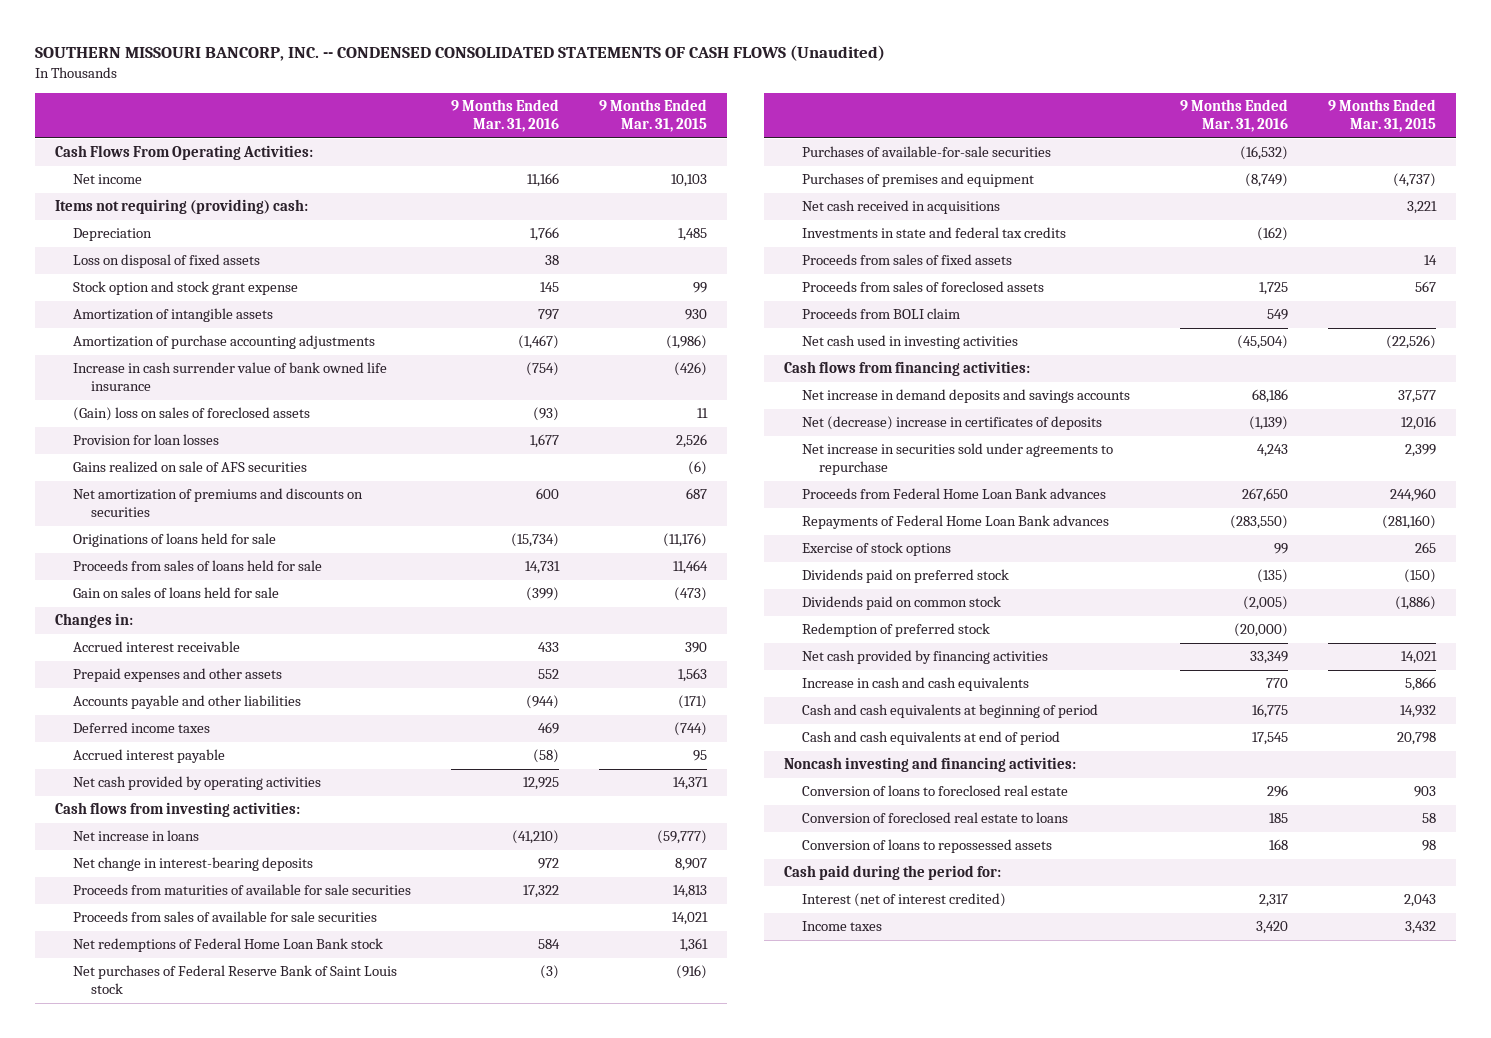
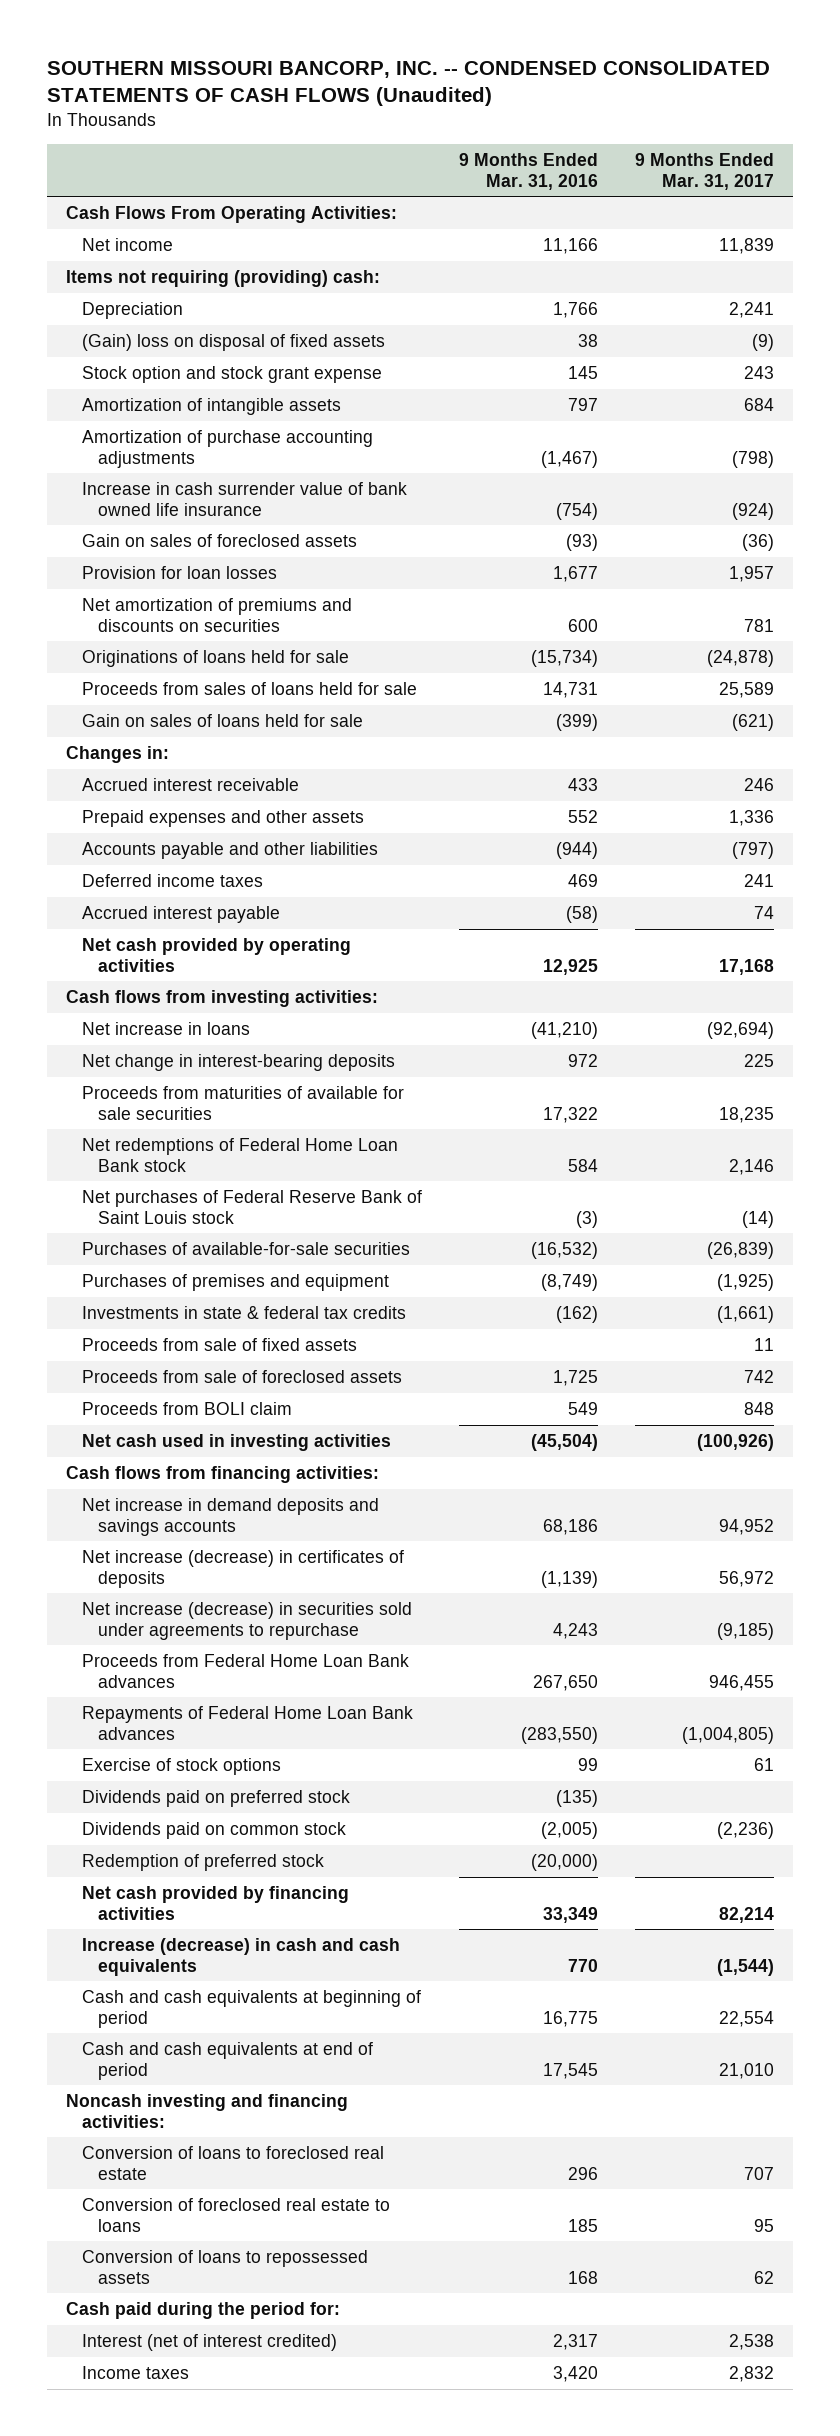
- | 9 Months Ended Mar. 31, 2016 | 9 Months Ended Mar. 31, 2015
+ | 9 Months Ended Mar. 31, 2016 | 9 Months Ended Mar. 31, 2017
- Loss on disposal of fixed assets | 38 |
+ (Gain) loss on disposal of fixed assets | 38 | (9)
- (Gain) loss on sales of foreclosed assets | (93) | 11
+ Gain on sales of foreclosed assets | (93) | (36)
- Gains realized on sale of AFS securities | | (6)
- Proceeds from sales of available for sale securities | | 14,021
- Net cash received in acquisitions | | 3,221
- Investments in state and federal tax credits | (162) |
- Proceeds from sales of fixed assets | | 14
- Proceeds from sales of foreclosed assets | 1,725 | 567
+ Investments in state & federal tax credits | (162) | (1,661)
+ Proceeds from sale of fixed assets | | 11
+ Proceeds from sale of foreclosed assets | 1,725 | 742
- Net (decrease) increase in certificates of deposits | (1,139) | 12,016
- Net increase in securities sold under agreements to repurchase | 4,243 | 2,399
+ Net increase (decrease) in certificates of deposits | (1,139) | 56,972
+ Net increase (decrease) in securities sold under agreements to repurchase | 4,243 | (9,185)
- Increase in cash and cash equivalents | 770 | 5,866
+ Increase (decrease) in cash and cash equivalents | 770 | (1,544)

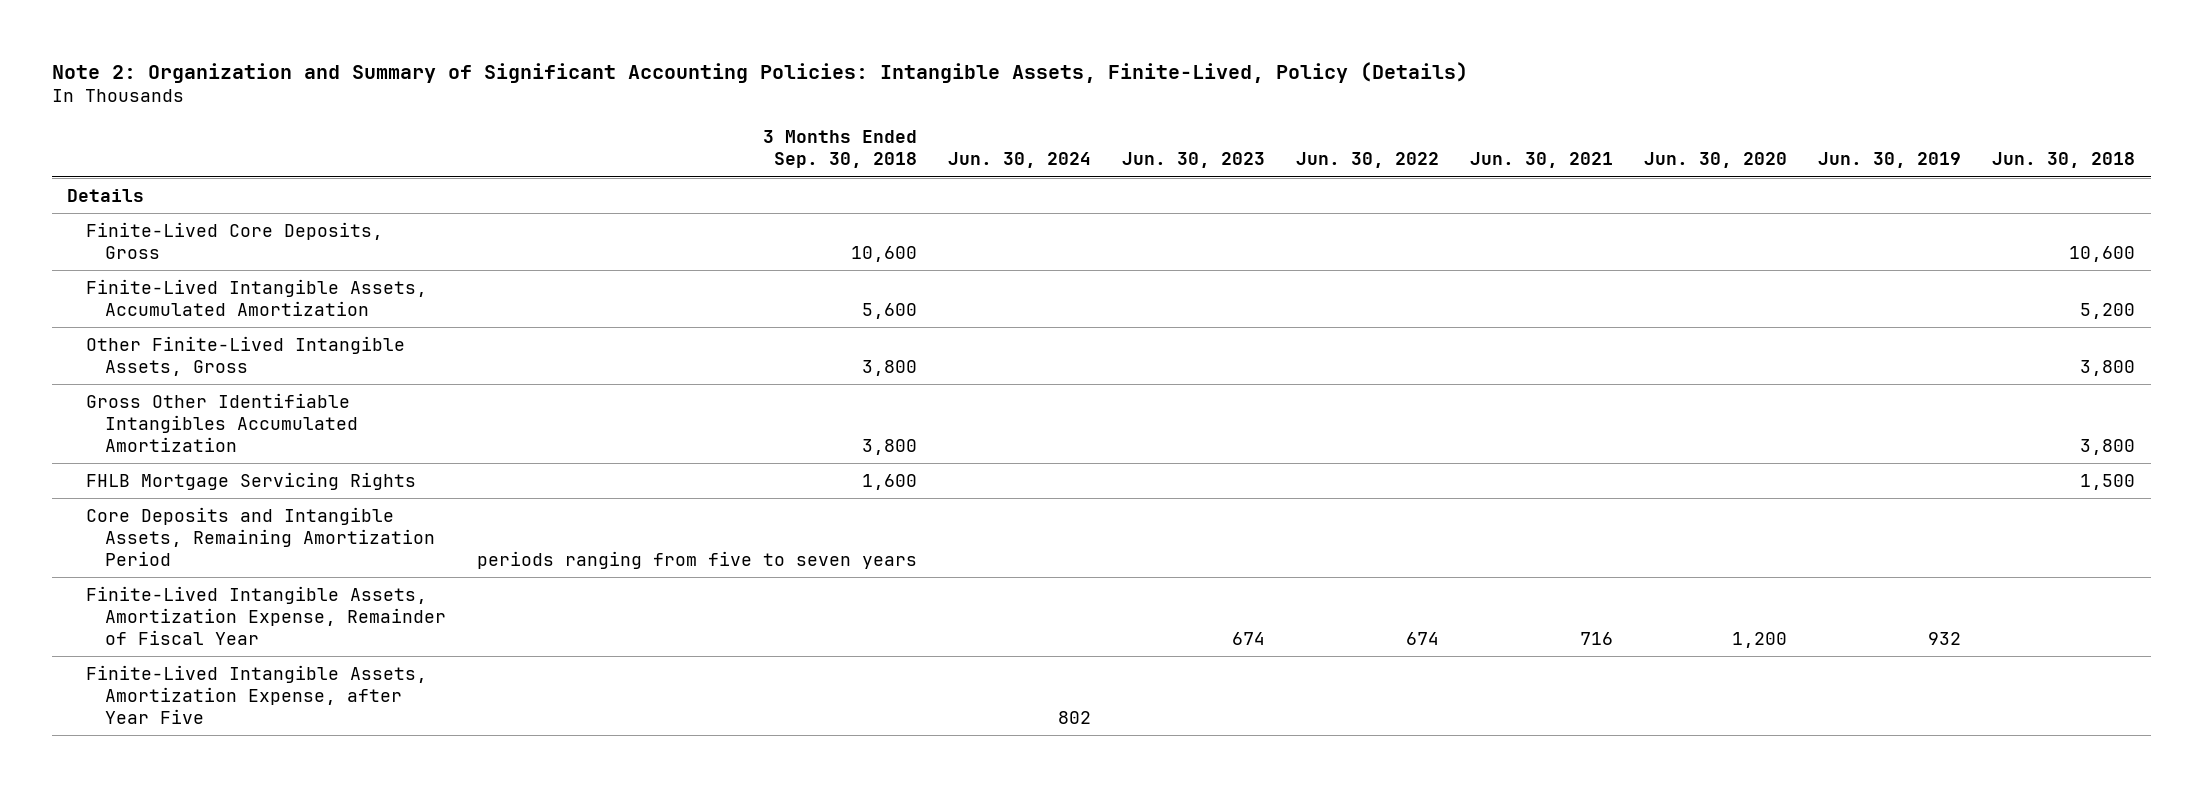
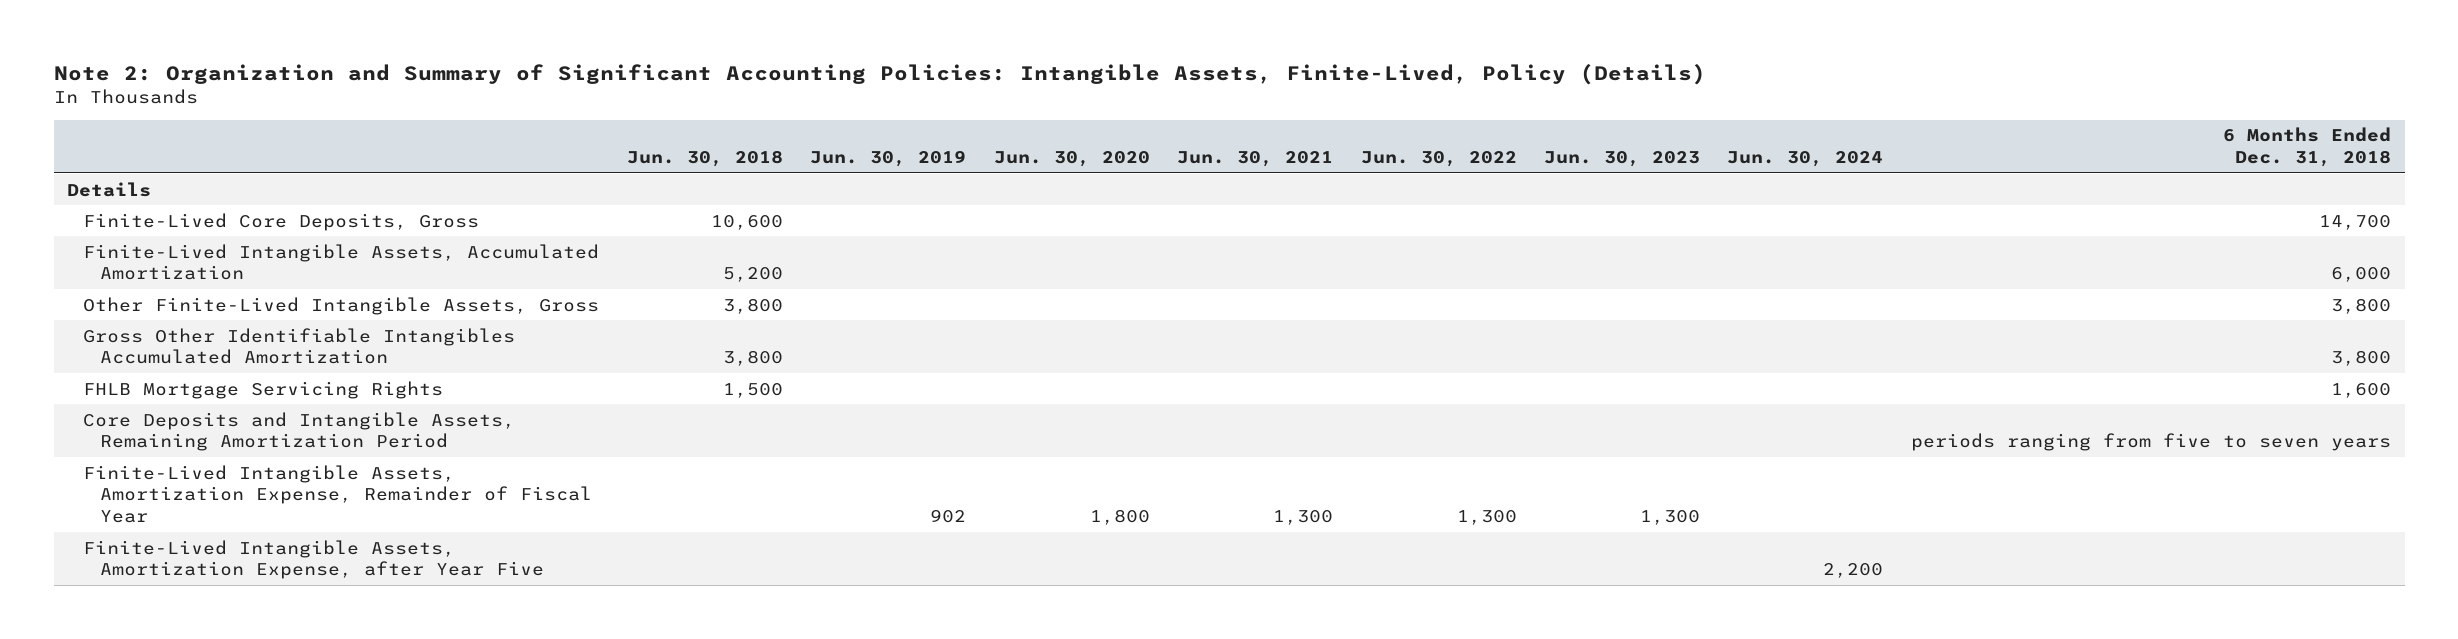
- | 3 Months Ended Sep. 30, 2018 | Jun. 30, 2024 | Jun. 30, 2023 | Jun. 30, 2022 | Jun. 30, 2021 | Jun. 30, 2020 | Jun. 30, 2019 | Jun. 30, 2018
+ | Jun. 30, 2018 | Jun. 30, 2019 | Jun. 30, 2020 | Jun. 30, 2021 | Jun. 30, 2022 | Jun. 30, 2023 | Jun. 30, 2024 | 6 Months Ended Dec. 31, 2018
- Finite-Lived Intangible Assets, Amortization Expense, Remainder of Fiscal Year | | | 674 | 674 | 716 | 1,200 | 932 |
- Finite-Lived Intangible Assets, Amortization Expense, after Year Five | | 802 | | | | | |
+ Finite-Lived Intangible Assets, Amortization Expense, Remainder of Fiscal Year | | 902 | 1,800 | 1,300 | 1,300 | 1,300 | |
+ Finite-Lived Intangible Assets, Amortization Expense, after Year Five | | | | | | | 2,200 |

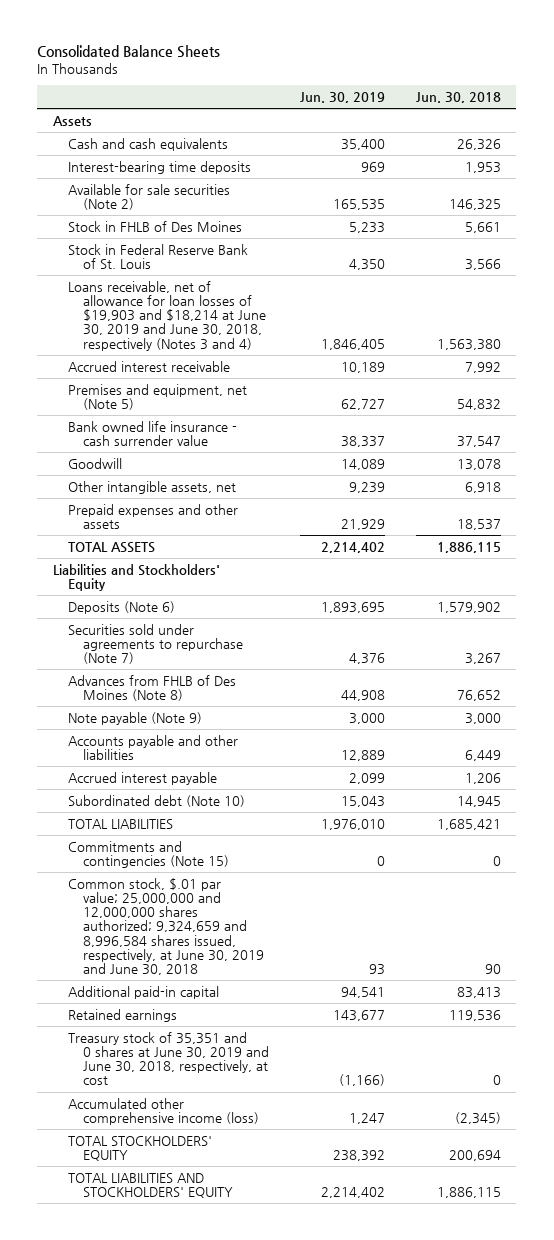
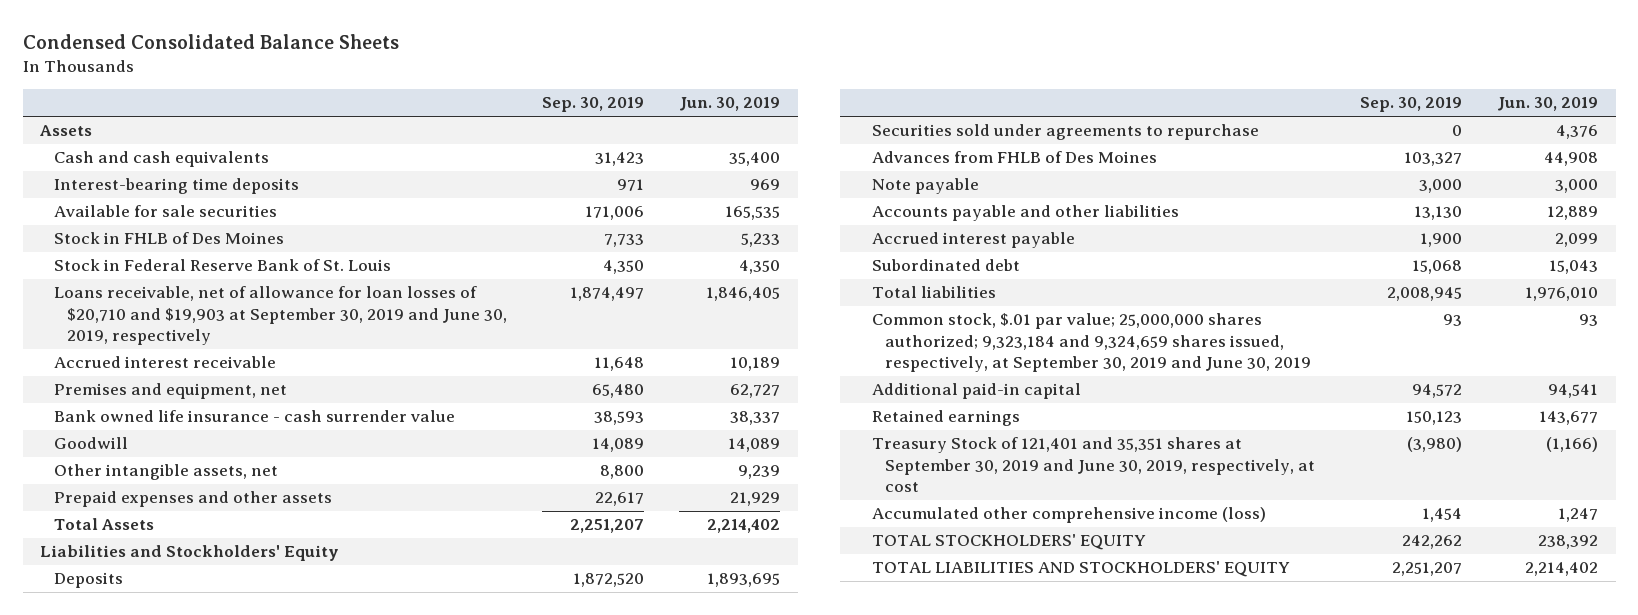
- Consolidated Balance Sheets
+ Condensed Consolidated Balance Sheets
- | Jun. 30, 2019 | Jun. 30, 2018
+ | Sep. 30, 2019 | Jun. 30, 2019
- Available for sale securities (Note 2) | 165,535 | 146,325
+ Available for sale securities | 171,006 | 165,535
- Loans receivable, net of allowance for loan losses of $19,903 and $18,214 at June 30, 2019 and June 30, 2018, respectively (Notes 3 and 4) | 1,846,405 | 1,563,380
+ Loans receivable, net of allowance for loan losses of $20,710 and $19,903 at September 30, 2019 and June 30, 2019, respectively | 1,874,497 | 1,846,405
- Premises and equipment, net (Note 5) | 62,727 | 54,832
+ Premises and equipment, net | 65,480 | 62,727
- TOTAL ASSETS | 2,214,402 | 1,886,115
+ Total Assets | 2,251,207 | 2,214,402
- Deposits (Note 6) | 1,893,695 | 1,579,902
- Securities sold under agreements to repurchase (Note 7) | 4,376 | 3,267
- Advances from FHLB of Des Moines (Note 8) | 44,908 | 76,652
- Note payable (Note 9) | 3,000 | 3,000
+ Deposits | 1,872,520 | 1,893,695
+ Securities sold under agreements to repurchase | 0 | 4,376
+ Advances from FHLB of Des Moines | 103,327 | 44,908
+ Note payable | 3,000 | 3,000
- Subordinated debt (Note 10) | 15,043 | 14,945
- TOTAL LIABILITIES | 1,976,010 | 1,685,421
- Commitments and contingencies (Note 15) | 0 | 0
- Common stock, $.01 par value; 25,000,000 and 12,000,000 shares authorized; 9,324,659 and 8,996,584 shares issued, respectively, at June 30, 2019 and June 30, 2018 | 93 | 90
+ Subordinated debt | 15,068 | 15,043
+ Total liabilities | 2,008,945 | 1,976,010
+ Common stock, $.01 par value; 25,000,000 shares authorized; 9,323,184 and 9,324,659 shares issued, respectively, at September 30, 2019 and June 30, 2019 | 93 | 93
- Treasury stock of 35,351 and 0 shares at June 30, 2019 and June 30, 2018, respectively, at cost | (1,166) | 0
+ Treasury Stock of 121,401 and 35,351 shares at September 30, 2019 and June 30, 2019, respectively, at cost | (3,980) | (1,166)

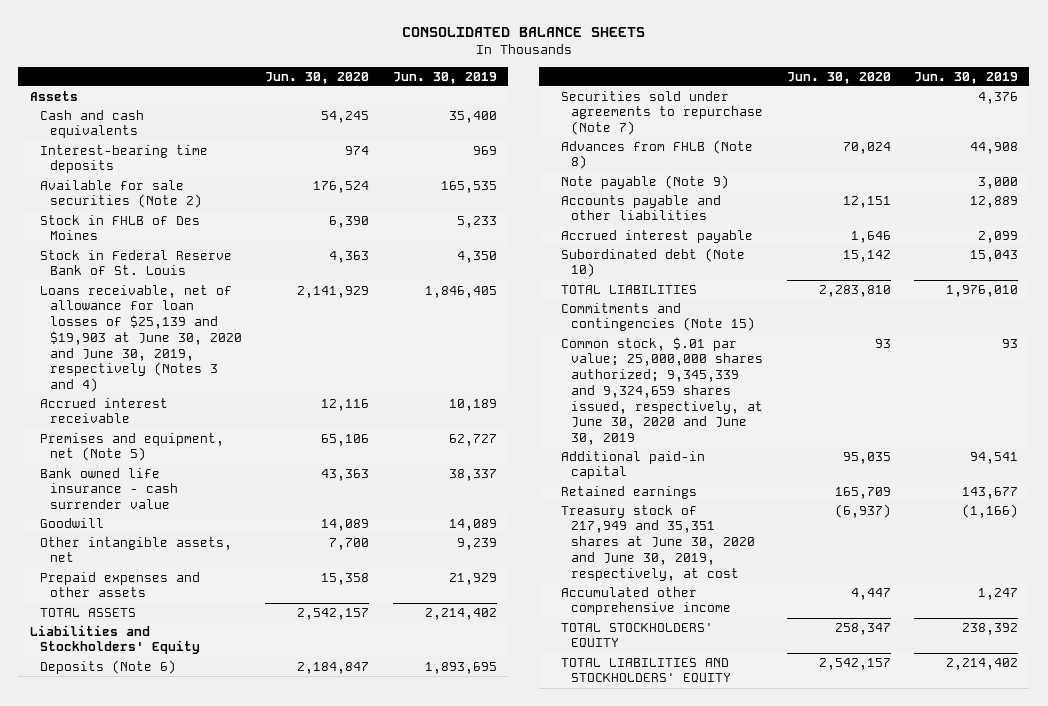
- Condensed Consolidated Balance Sheets
+ CONSOLIDATED BALANCE SHEETS
- | Sep. 30, 2019 | Jun. 30, 2019
+ | Jun. 30, 2020 | Jun. 30, 2019
- Available for sale securities | 171,006 | 165,535
+ Available for sale securities (Note 2) | 176,524 | 165,535
- Loans receivable, net of allowance for loan losses of $20,710 and $19,903 at September 30, 2019 and June 30, 2019, respectively | 1,874,497 | 1,846,405
+ Loans receivable, net of allowance for loan losses of $25,139 and $19,903 at June 30, 2020 and June 30, 2019, respectively (Notes 3 and 4) | 2,141,929 | 1,846,405
- Premises and equipment, net | 65,480 | 62,727
+ Premises and equipment, net (Note 5) | 65,106 | 62,727
- Total Assets | 2,251,207 | 2,214,402
+ TOTAL ASSETS | 2,542,157 | 2,214,402
- Deposits | 1,872,520 | 1,893,695
- Securities sold under agreements to repurchase | 0 | 4,376
- Advances from FHLB of Des Moines | 103,327 | 44,908
- Note payable | 3,000 | 3,000
+ Deposits (Note 6) | 2,184,847 | 1,893,695
+ Securities sold under agreements to repurchase (Note 7) | | 4,376
+ Advances from FHLB (Note 8) | 70,024 | 44,908
+ Note payable (Note 9) | | 3,000
- Subordinated debt | 15,068 | 15,043
- Total liabilities | 2,008,945 | 1,976,010
- Common stock, $.01 par value; 25,000,000 shares authorized; 9,323,184 and 9,324,659 shares issued, respectively, at September 30, 2019 and June 30, 2019 | 93 | 93
+ Subordinated debt (Note 10) | 15,142 | 15,043
+ TOTAL LIABILITIES | 2,283,810 | 1,976,010
+ Commitments and contingencies (Note 15)
+ Common stock, $.01 par value; 25,000,000 shares authorized; 9,345,339 and 9,324,659 shares issued, respectively, at June 30, 2020 and June 30, 2019 | 93 | 93
- Treasury Stock of 121,401 and 35,351 shares at September 30, 2019 and June 30, 2019, respectively, at cost | (3,980) | (1,166)
- Accumulated other comprehensive income (loss) | 1,454 | 1,247
+ Treasury stock of 217,949 and 35,351 shares at June 30, 2020 and June 30, 2019, respectively, at cost | (6,937) | (1,166)
+ Accumulated other comprehensive income | 4,447 | 1,247

